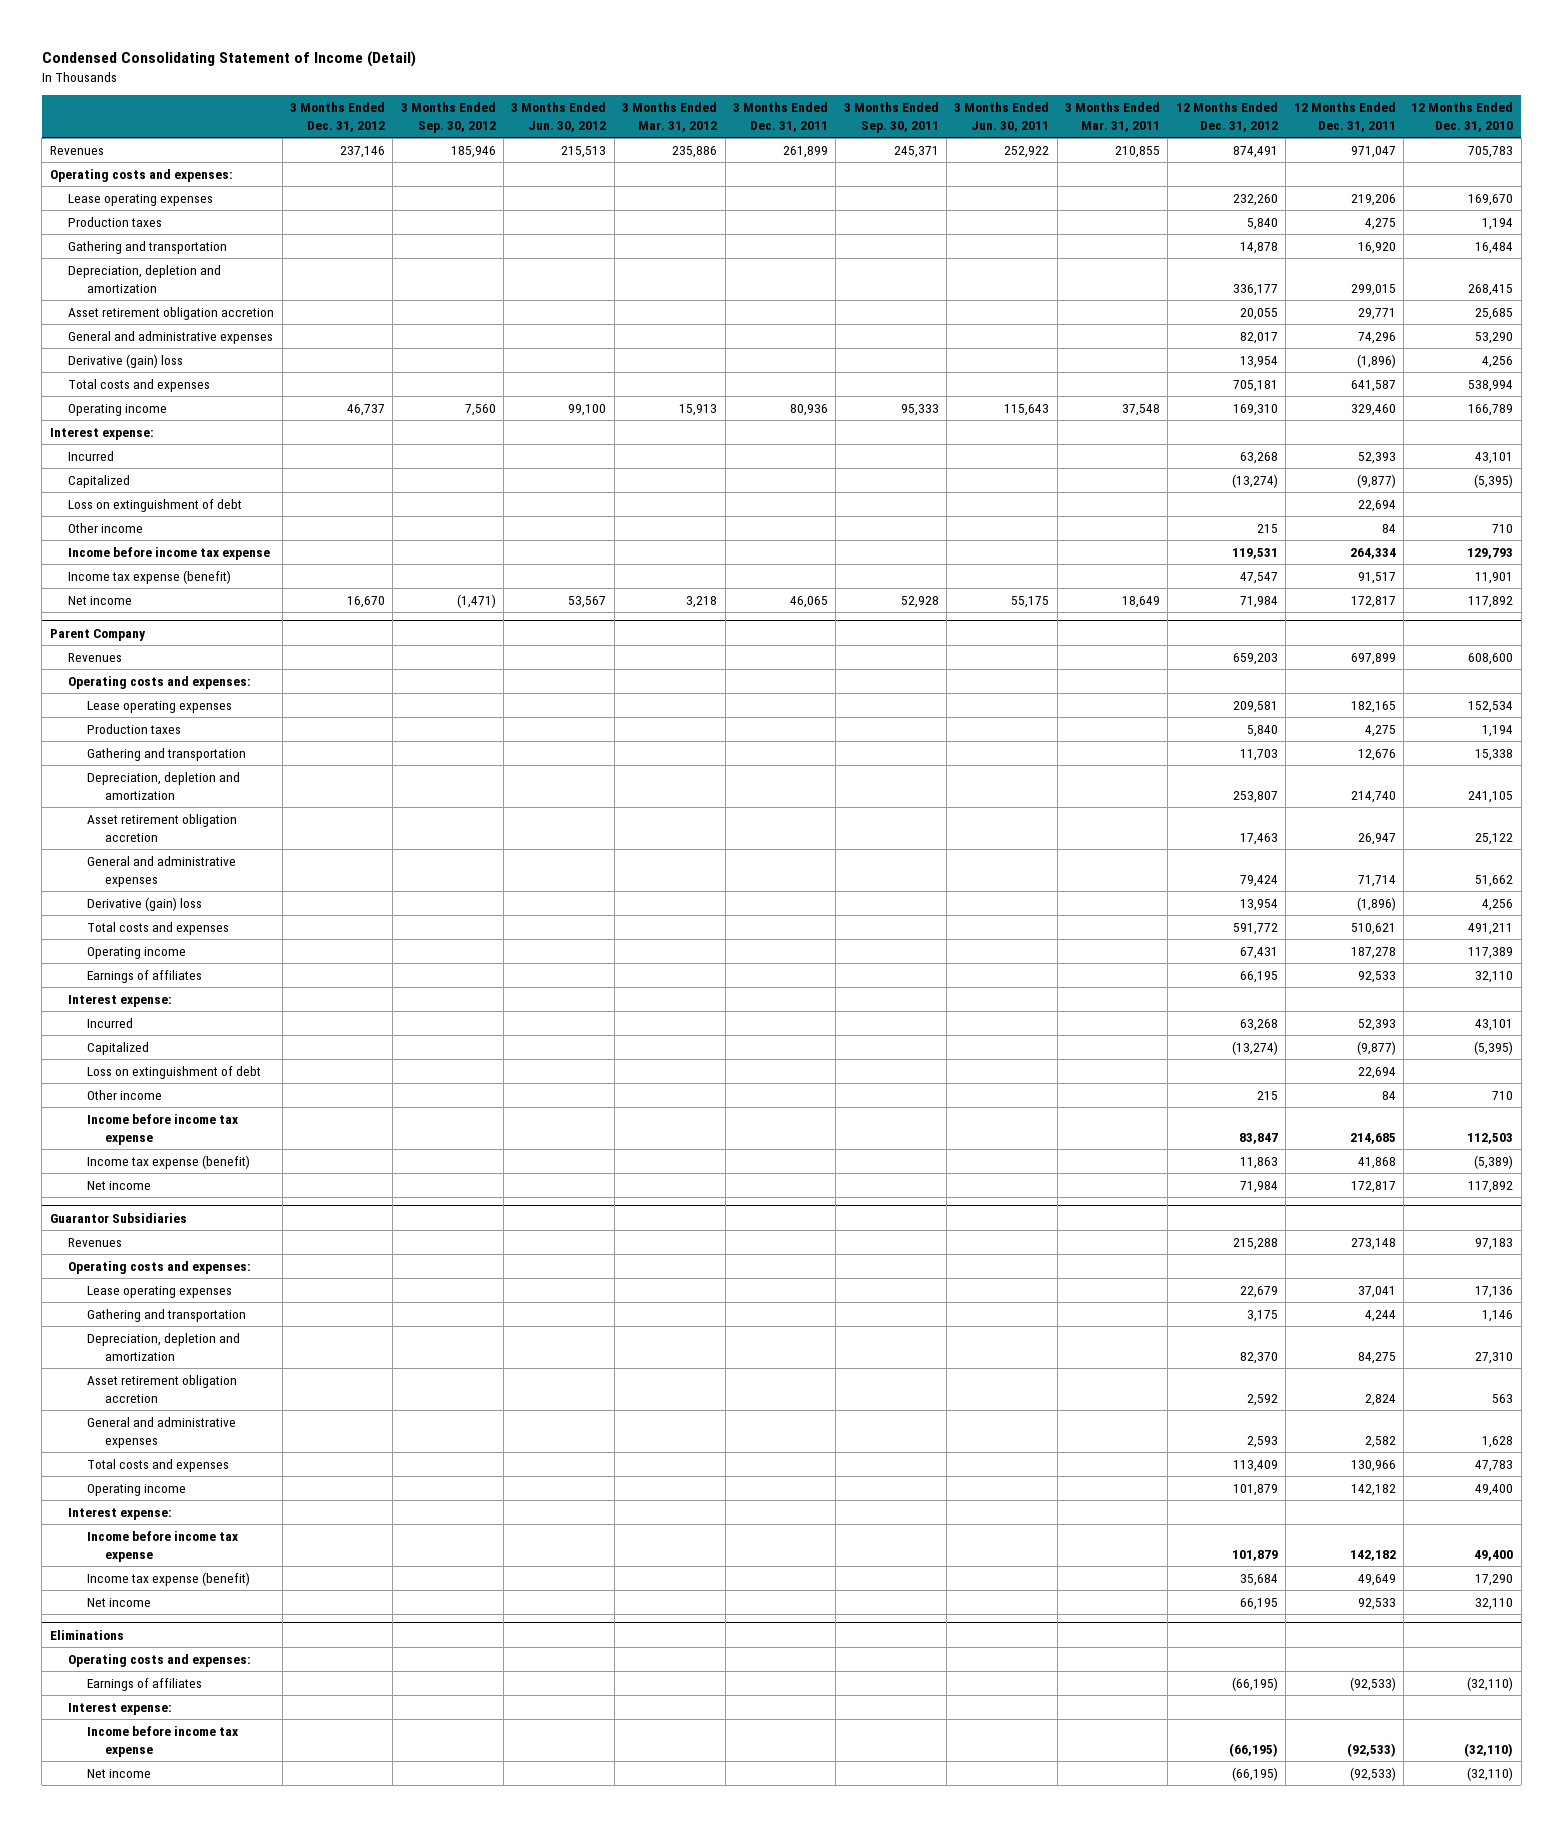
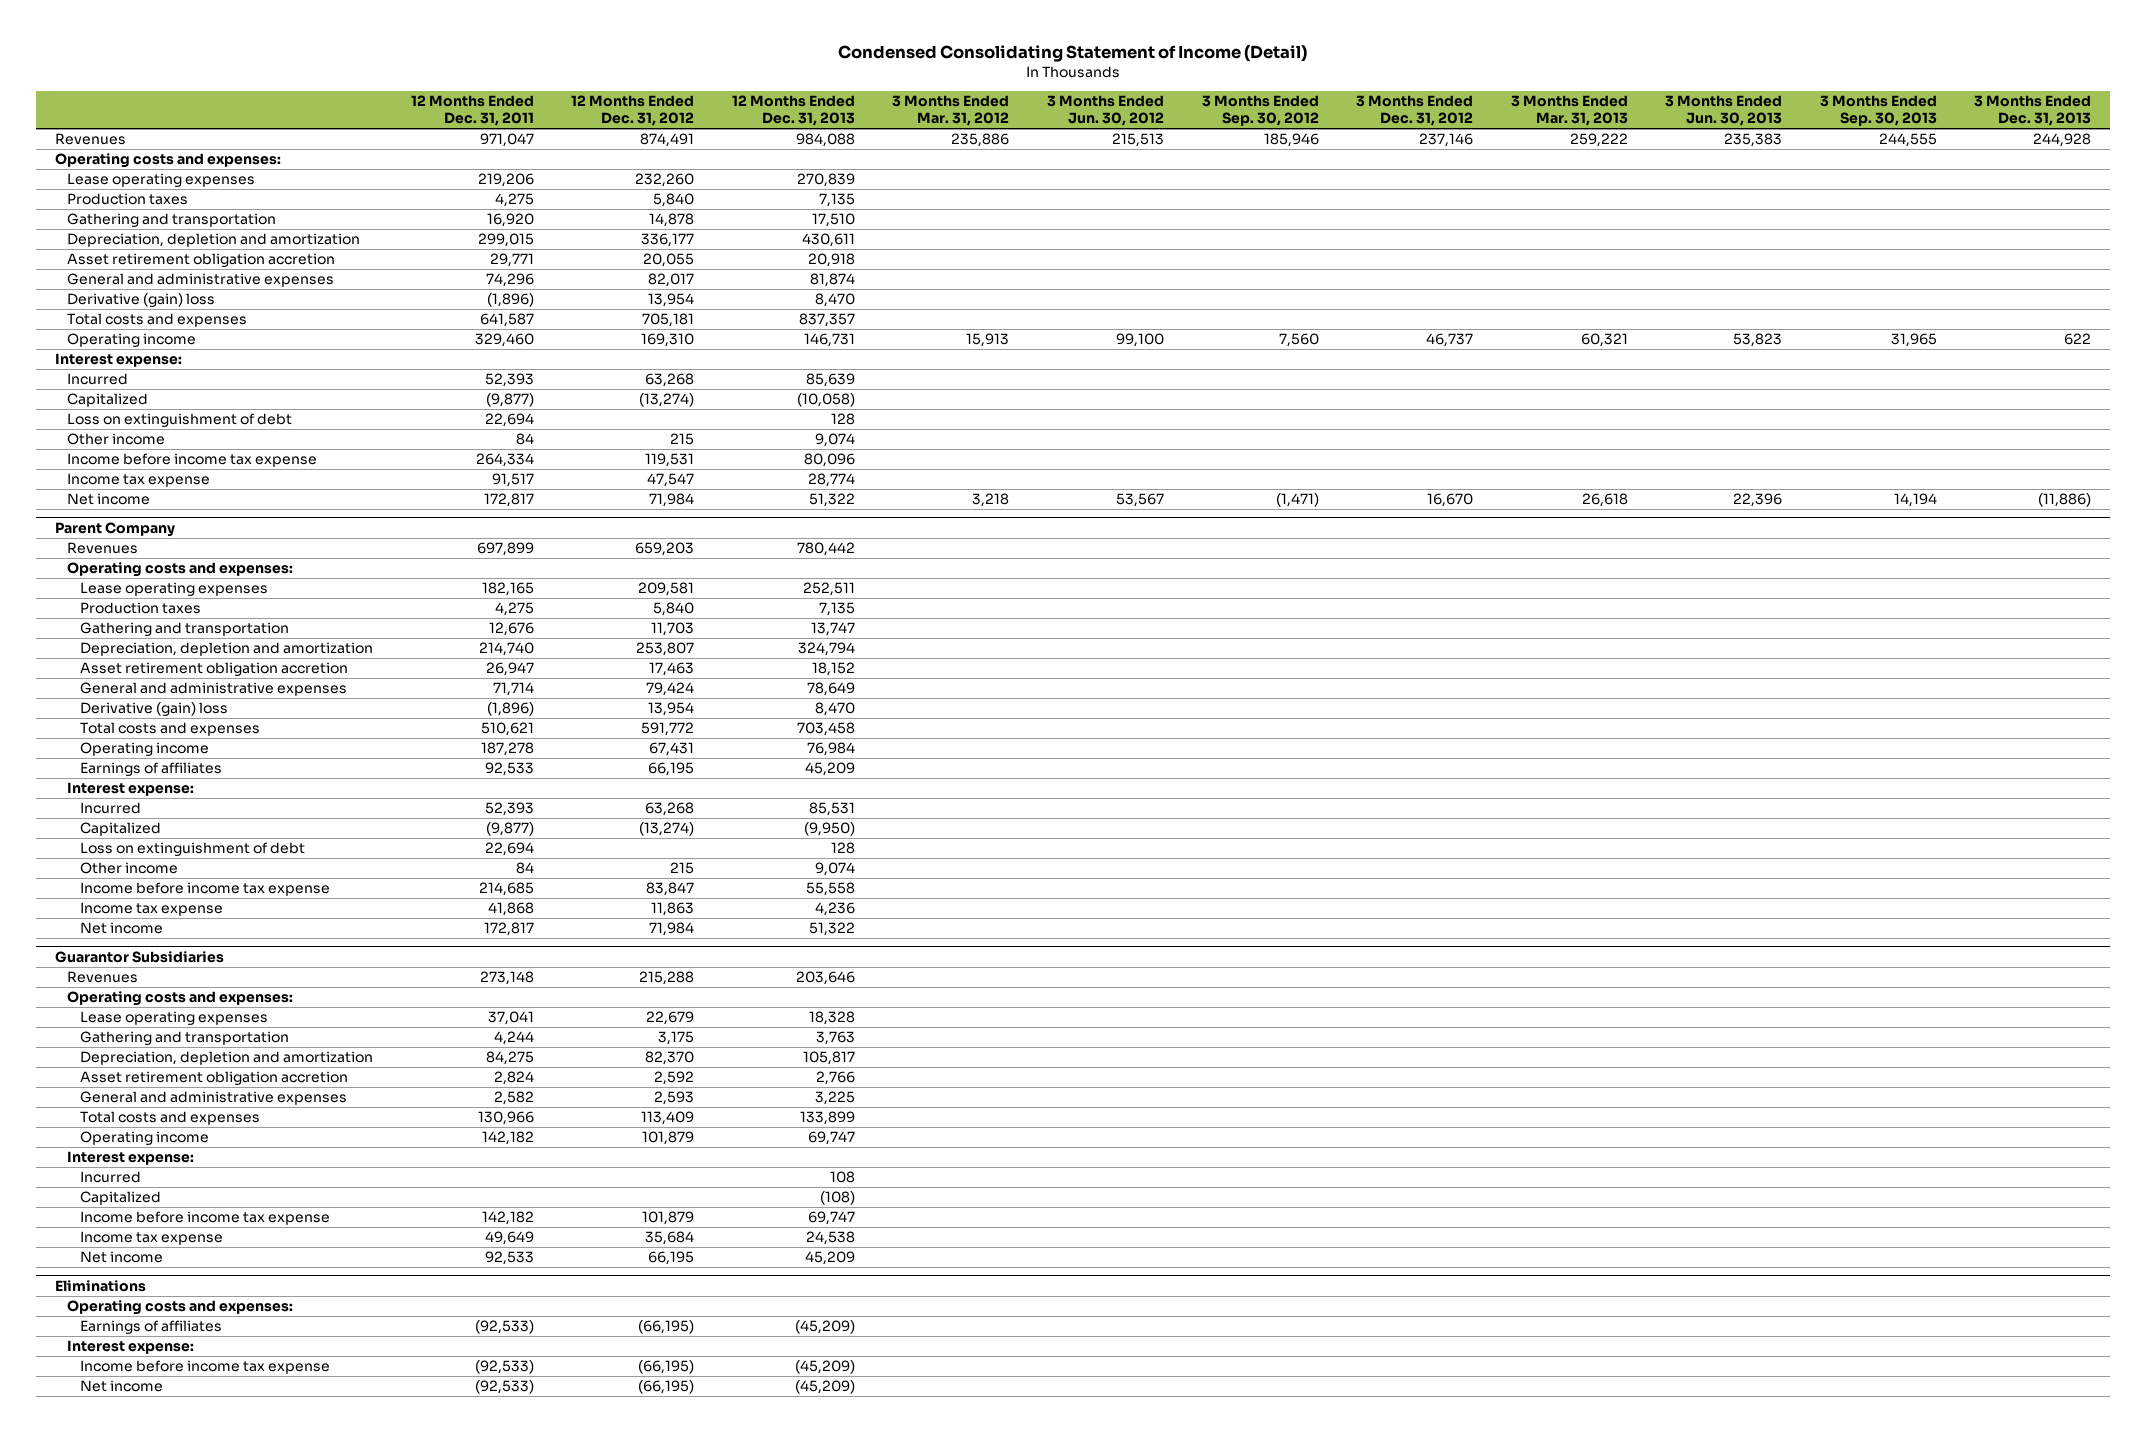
- | 3 Months Ended Dec. 31, 2012 | 3 Months Ended Sep. 30, 2012 | 3 Months Ended Jun. 30, 2012 | 3 Months Ended Mar. 31, 2012 | 3 Months Ended Dec. 31, 2011 | 3 Months Ended Sep. 30, 2011 | 3 Months Ended Jun. 30, 2011 | 3 Months Ended Mar. 31, 2011 | 12 Months Ended Dec. 31, 2012 | 12 Months Ended Dec. 31, 2011 | 12 Months Ended Dec. 31, 2010
+ | 12 Months Ended Dec. 31, 2011 | 12 Months Ended Dec. 31, 2012 | 12 Months Ended Dec. 31, 2013 | 3 Months Ended Mar. 31, 2012 | 3 Months Ended Jun. 30, 2012 | 3 Months Ended Sep. 30, 2012 | 3 Months Ended Dec. 31, 2012 | 3 Months Ended Mar. 31, 2013 | 3 Months Ended Jun. 30, 2013 | 3 Months Ended Sep. 30, 2013 | 3 Months Ended Dec. 31, 2013
- Income tax expense (benefit) | | | | | | | | | 47,547 | 91,517 | 11,901
+ Income tax expense | 91,517 | 47,547 | 28,774 | | | | | | | |
@ Parent Company
- Income tax expense (benefit) | | | | | | | | | 11,863 | 41,868 | (5,389)
+ Income tax expense | 41,868 | 11,863 | 4,236 | | | | | | | |
@ Guarantor Subsidiaries
+ Incurred | | | 108 | | | | | | | |
+ Capitalized | | | (108) | | | | | | | |
- Income tax expense (benefit) | | | | | | | | | 35,684 | 49,649 | 17,290
+ Income tax expense | 49,649 | 35,684 | 24,538 | | | | | | | |

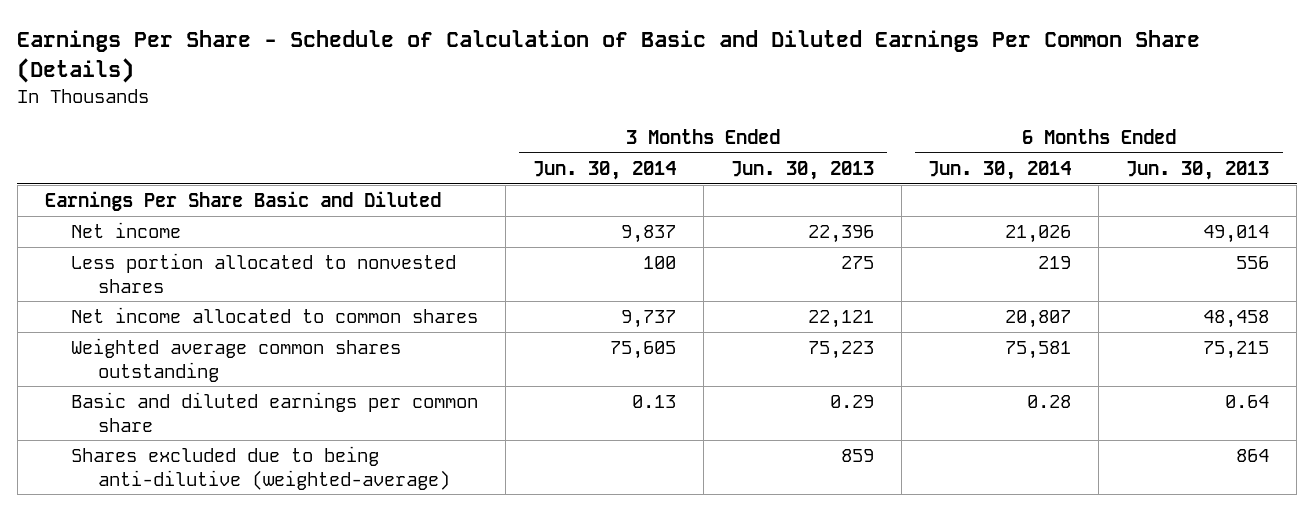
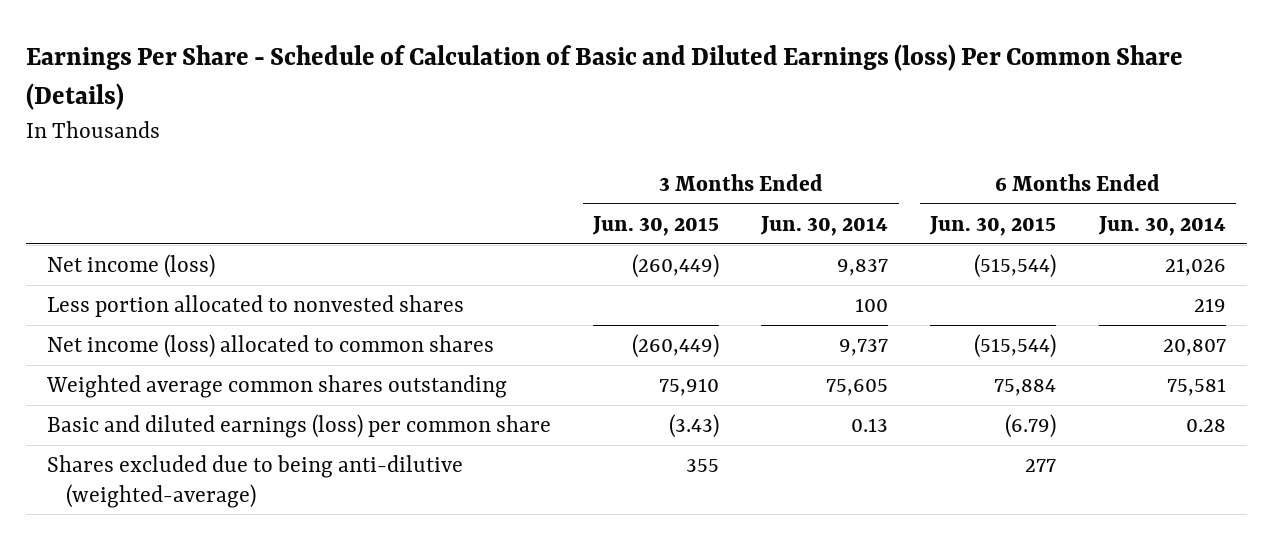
- Earnings Per Share - Schedule of Calculation of Basic and Diluted Earnings Per Common Share (Details)
+ Earnings Per Share - Schedule of Calculation of Basic and Diluted Earnings (loss) Per Common Share (Details)
- | 3 Months Ended Jun. 30, 2014 | 3 Months Ended Jun. 30, 2013 | 6 Months Ended Jun. 30, 2014 | 6 Months Ended Jun. 30, 2013
+ | 3 Months Ended Jun. 30, 2015 | 3 Months Ended Jun. 30, 2014 | 6 Months Ended Jun. 30, 2015 | 6 Months Ended Jun. 30, 2014
- Earnings Per Share Basic and Diluted
- Net income | 9,837 | 22,396 | 21,026 | 49,014
+ Net income (loss) | (260,449) | 9,837 | (515,544) | 21,026
- Net income allocated to common shares | 9,737 | 22,121 | 20,807 | 48,458
+ Net income (loss) allocated to common shares | (260,449) | 9,737 | (515,544) | 20,807
- Basic and diluted earnings per common share | 0.13 | 0.29 | 0.28 | 0.64
+ Basic and diluted earnings (loss) per common share | (3.43) | 0.13 | (6.79) | 0.28

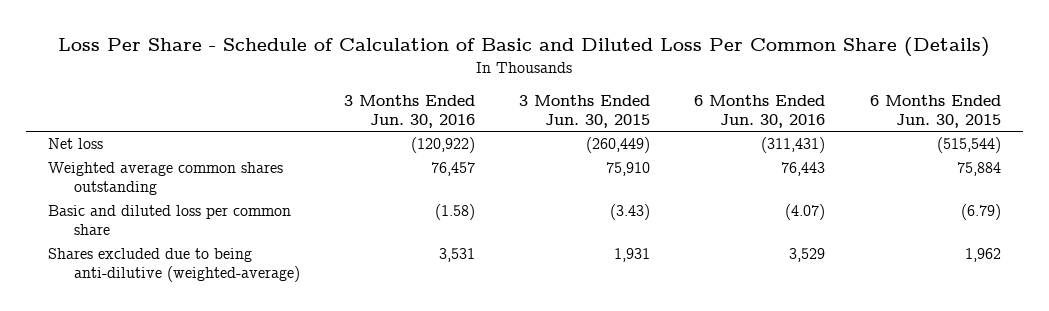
- Earnings Per Share - Schedule of Calculation of Basic and Diluted Earnings (loss) Per Common Share (Details)
+ Loss Per Share - Schedule of Calculation of Basic and Diluted Loss Per Common Share (Details)
- | 3 Months Ended Jun. 30, 2015 | 3 Months Ended Jun. 30, 2014 | 6 Months Ended Jun. 30, 2015 | 6 Months Ended Jun. 30, 2014
+ | 3 Months Ended Jun. 30, 2016 | 3 Months Ended Jun. 30, 2015 | 6 Months Ended Jun. 30, 2016 | 6 Months Ended Jun. 30, 2015
- Net income (loss) | (260,449) | 9,837 | (515,544) | 21,026
- Less portion allocated to nonvested shares | | 100 | | 219
- Net income (loss) allocated to common shares | (260,449) | 9,737 | (515,544) | 20,807
+ Net loss | (120,922) | (260,449) | (311,431) | (515,544)
- Basic and diluted earnings (loss) per common share | (3.43) | 0.13 | (6.79) | 0.28
- Shares excluded due to being anti-dilutive (weighted-average) | 355 | | 277 |
+ Basic and diluted loss per common share | (1.58) | (3.43) | (4.07) | (6.79)
+ Shares excluded due to being anti-dilutive (weighted-average) | 3,531 | 1,931 | 3,529 | 1,962

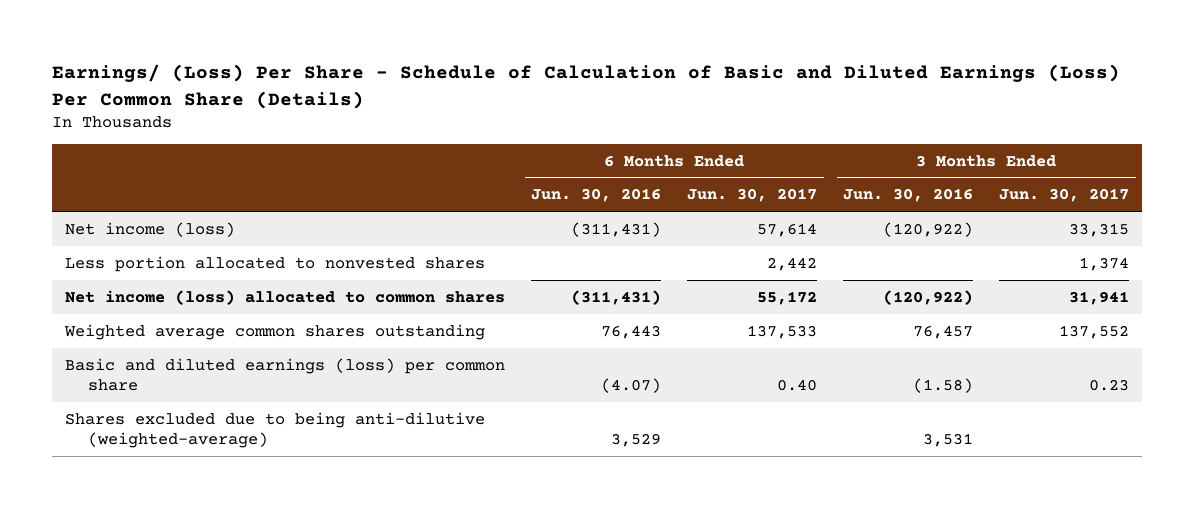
- Loss Per Share - Schedule of Calculation of Basic and Diluted Loss Per Common Share (Details)
+ Earnings/ (Loss) Per Share - Schedule of Calculation of Basic and Diluted Earnings (Loss) Per Common Share (Details)
- | 3 Months Ended Jun. 30, 2016 | 3 Months Ended Jun. 30, 2015 | 6 Months Ended Jun. 30, 2016 | 6 Months Ended Jun. 30, 2015
+ | 6 Months Ended Jun. 30, 2016 | 6 Months Ended Jun. 30, 2017 | 3 Months Ended Jun. 30, 2016 | 3 Months Ended Jun. 30, 2017
- Net loss | (120,922) | (260,449) | (311,431) | (515,544)
+ Net income (loss) | (311,431) | 57,614 | (120,922) | 33,315
+ Less portion allocated to nonvested shares | | 2,442 | | 1,374
+ Net income (loss) allocated to common shares | (311,431) | 55,172 | (120,922) | 31,941
- Basic and diluted loss per common share | (1.58) | (3.43) | (4.07) | (6.79)
+ Basic and diluted earnings (loss) per common share | (4.07) | 0.40 | (1.58) | 0.23

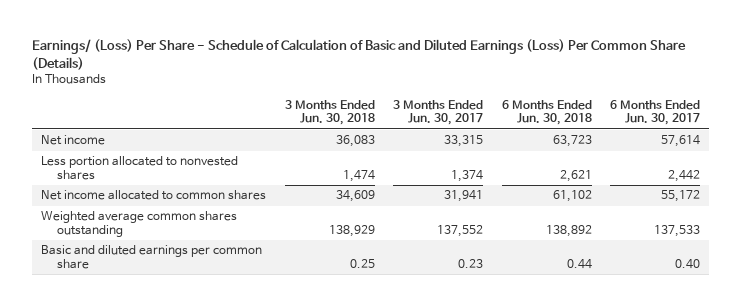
- | 6 Months Ended Jun. 30, 2016 | 6 Months Ended Jun. 30, 2017 | 3 Months Ended Jun. 30, 2016 | 3 Months Ended Jun. 30, 2017
+ | 3 Months Ended Jun. 30, 2018 | 3 Months Ended Jun. 30, 2017 | 6 Months Ended Jun. 30, 2018 | 6 Months Ended Jun. 30, 2017
- Net income (loss) | (311,431) | 57,614 | (120,922) | 33,315
+ Net income | 36,083 | 33,315 | 63,723 | 57,614
- Net income (loss) allocated to common shares | (311,431) | 55,172 | (120,922) | 31,941
+ Net income allocated to common shares | 34,609 | 31,941 | 61,102 | 55,172
- Basic and diluted earnings (loss) per common share | (4.07) | 0.40 | (1.58) | 0.23
- Shares excluded due to being anti-dilutive (weighted-average) | 3,529 | | 3,531 |
+ Basic and diluted earnings per common share | 0.25 | 0.23 | 0.44 | 0.40

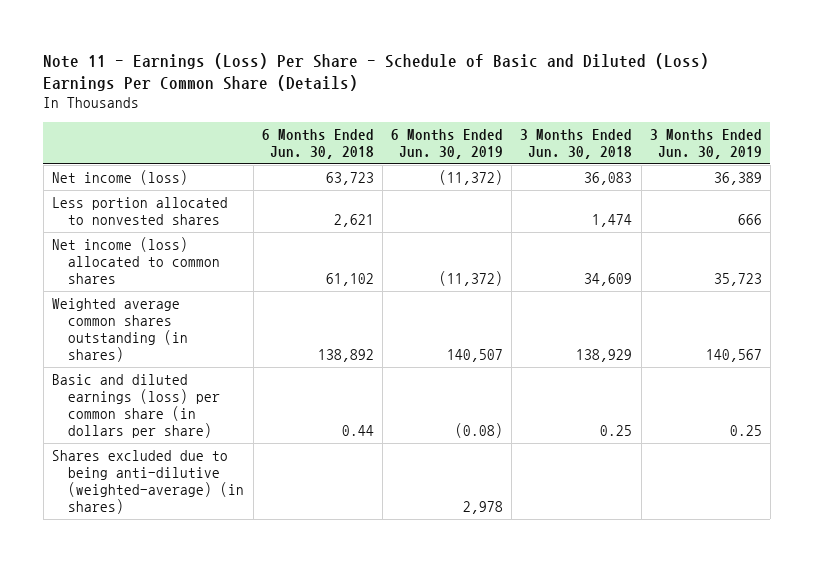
- Earnings/ (Loss) Per Share - Schedule of Calculation of Basic and Diluted Earnings (Loss) Per Common Share (Details)
+ Note 11 - Earnings (Loss) Per Share - Schedule of Basic and Diluted (Loss) Earnings Per Common Share (Details)
- | 3 Months Ended Jun. 30, 2018 | 3 Months Ended Jun. 30, 2017 | 6 Months Ended Jun. 30, 2018 | 6 Months Ended Jun. 30, 2017
+ | 6 Months Ended Jun. 30, 2018 | 6 Months Ended Jun. 30, 2019 | 3 Months Ended Jun. 30, 2018 | 3 Months Ended Jun. 30, 2019
- Net income | 36,083 | 33,315 | 63,723 | 57,614
+ Net income (loss) | 63,723 | (11,372) | 36,083 | 36,389
- Net income allocated to common shares | 34,609 | 31,941 | 61,102 | 55,172
- Weighted average common shares outstanding | 138,929 | 137,552 | 138,892 | 137,533
- Basic and diluted earnings per common share | 0.25 | 0.23 | 0.44 | 0.40
+ Net income (loss) allocated to common shares | 61,102 | (11,372) | 34,609 | 35,723
+ Weighted average common shares outstanding (in shares) | 138,892 | 140,507 | 138,929 | 140,567
+ Basic and diluted earnings (loss) per common share (in dollars per share) | 0.44 | (0.08) | 0.25 | 0.25
+ Shares excluded due to being anti-dilutive (weighted-average) (in shares) | | 2,978 | |

